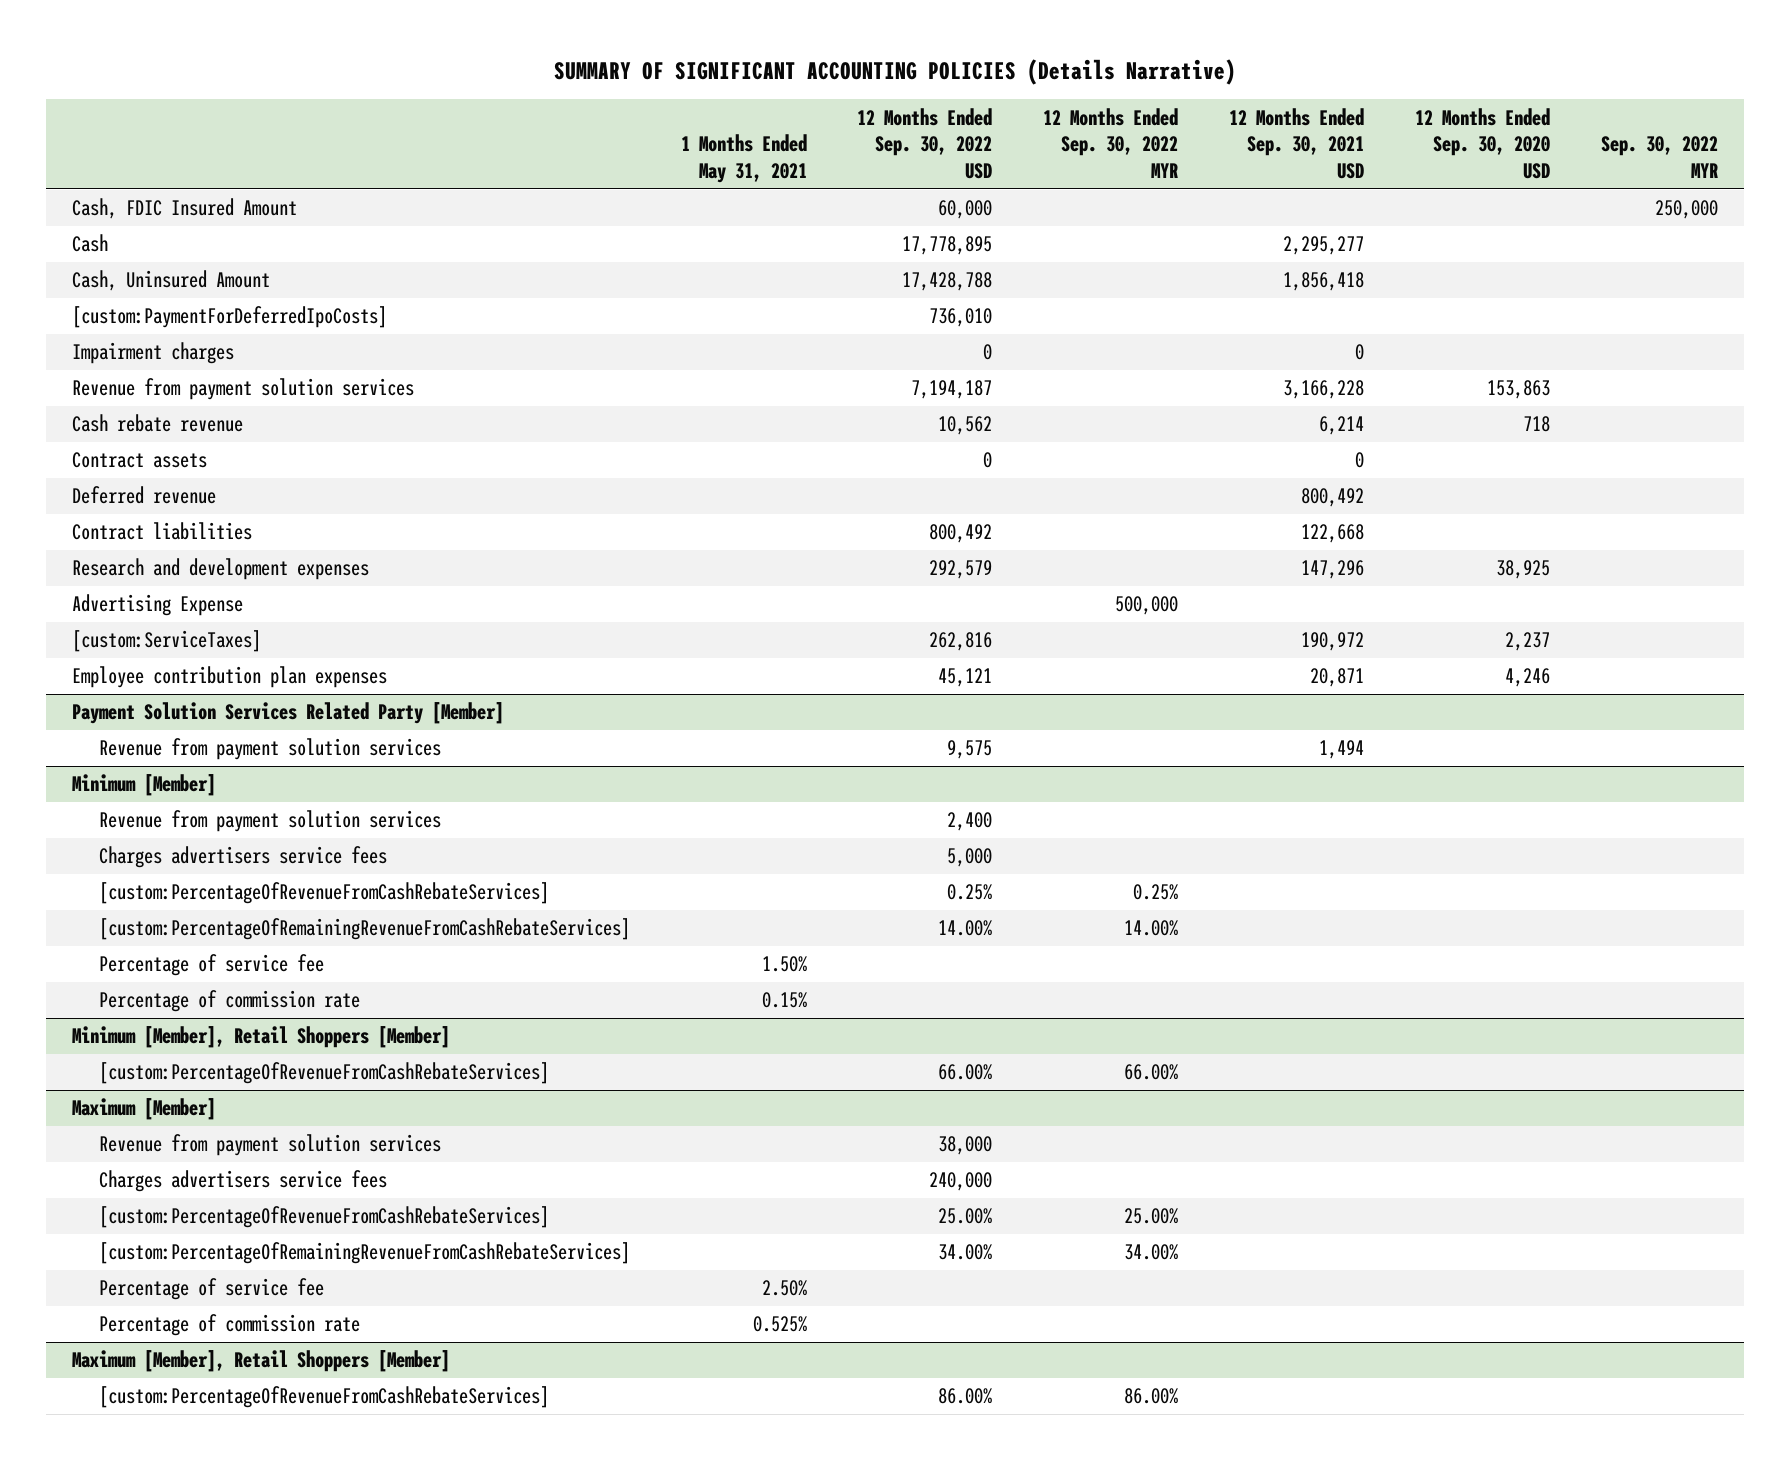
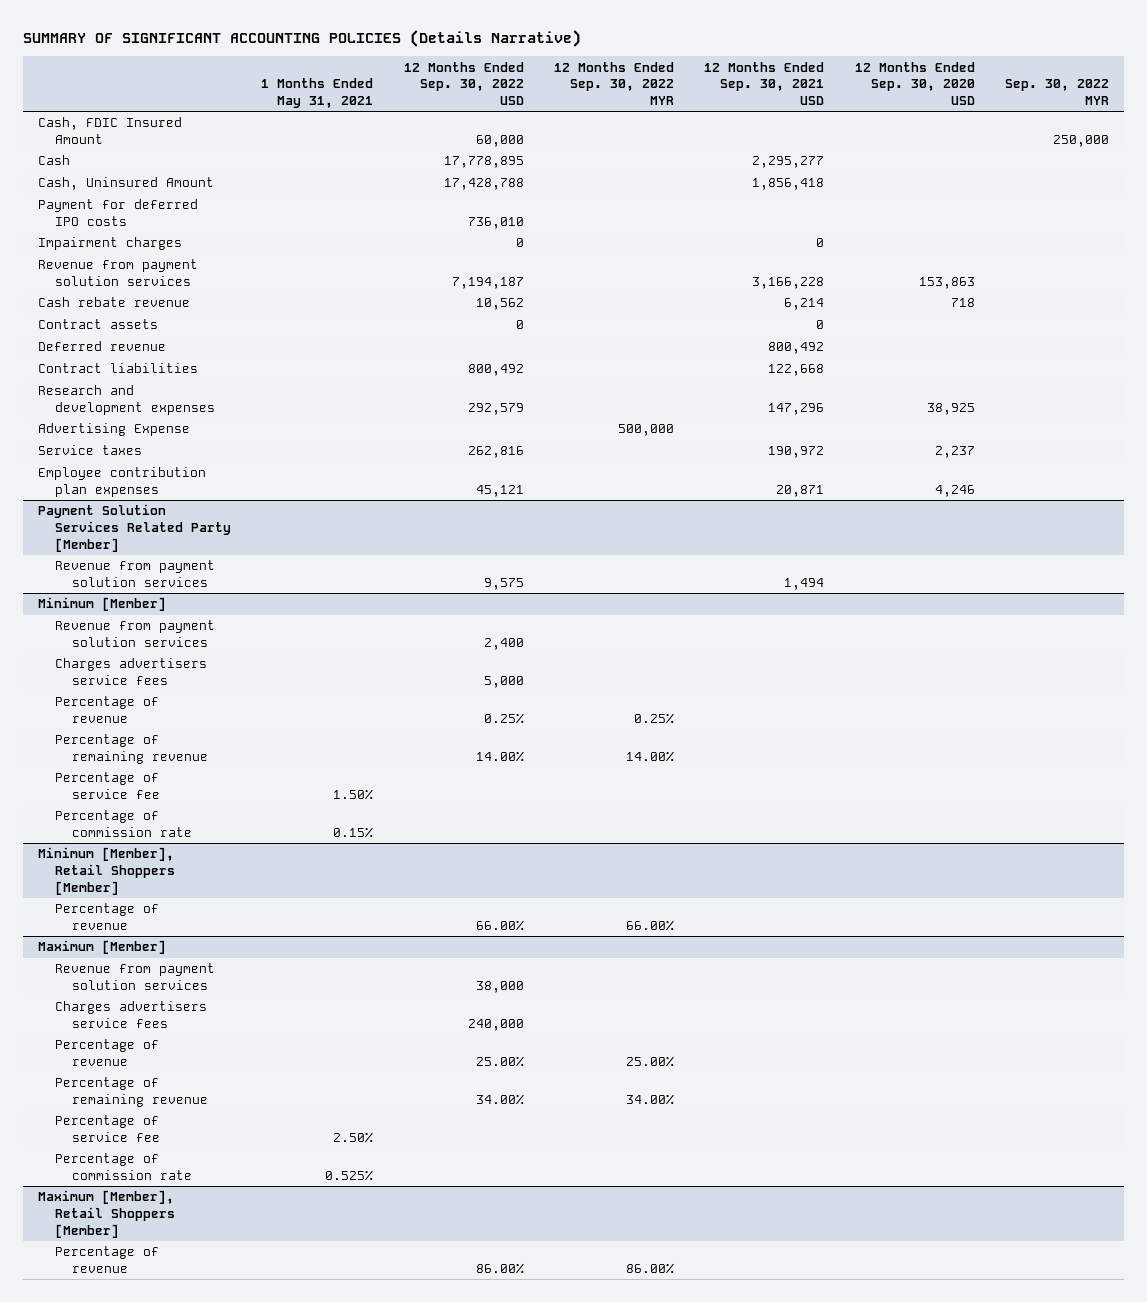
- [custom:PaymentForDeferredIpoCosts] | | 736,010 | | | |
+ Payment for deferred IPO costs | | 736,010 | | | |
- [custom:ServiceTaxes] | | 262,816 | | 190,972 | 2,237 |
+ Service taxes | | 262,816 | | 190,972 | 2,237 |
@ Minimum [Member]
- [custom:PercentageOfRevenueFromCashRebateServices] | | 0.25% | 0.25% | | |
- [custom:PercentageOfRemainingRevenueFromCashRebateServices] | | 14.00% | 14.00% | | |
+ Percentage of revenue | | 0.25% | 0.25% | | |
+ Percentage of remaining revenue | | 14.00% | 14.00% | | |
@ Minimum [Member], Retail Shoppers [Member]
- [custom:PercentageOfRevenueFromCashRebateServices] | | 66.00% | 66.00% | | |
+ Percentage of revenue | | 66.00% | 66.00% | | |
@ Maximum [Member]
- [custom:PercentageOfRevenueFromCashRebateServices] | | 25.00% | 25.00% | | |
- [custom:PercentageOfRemainingRevenueFromCashRebateServices] | | 34.00% | 34.00% | | |
+ Percentage of revenue | | 25.00% | 25.00% | | |
+ Percentage of remaining revenue | | 34.00% | 34.00% | | |
@ Maximum [Member], Retail Shoppers [Member]
- [custom:PercentageOfRevenueFromCashRebateServices] | | 86.00% | 86.00% | | |
+ Percentage of revenue | | 86.00% | 86.00% | | |

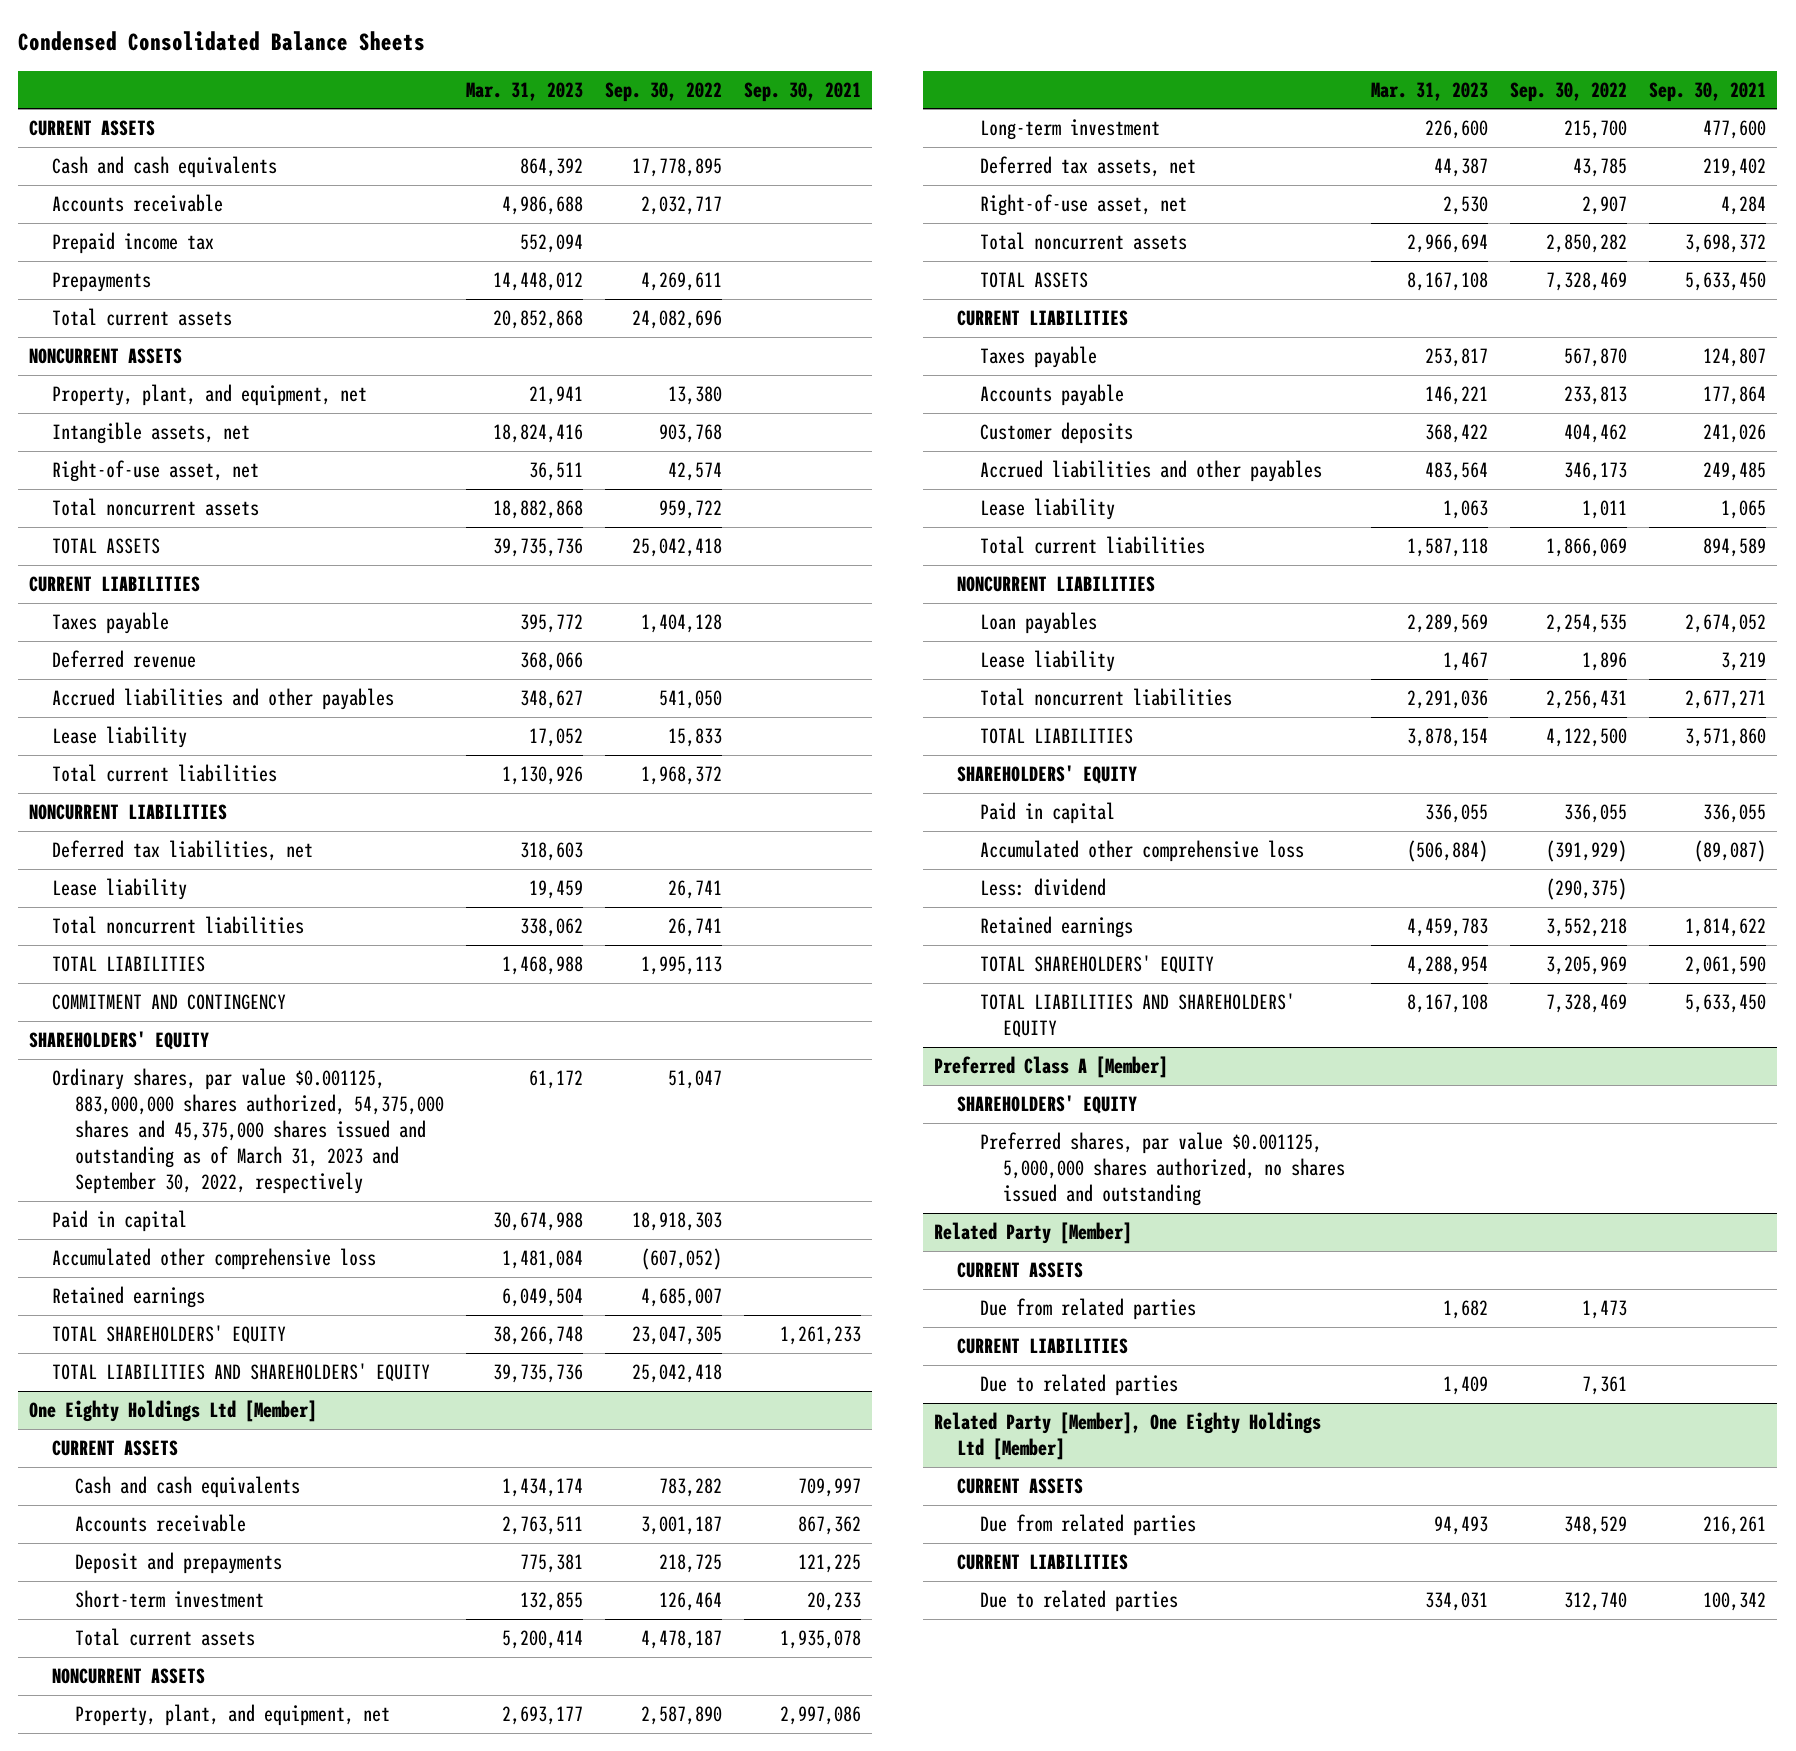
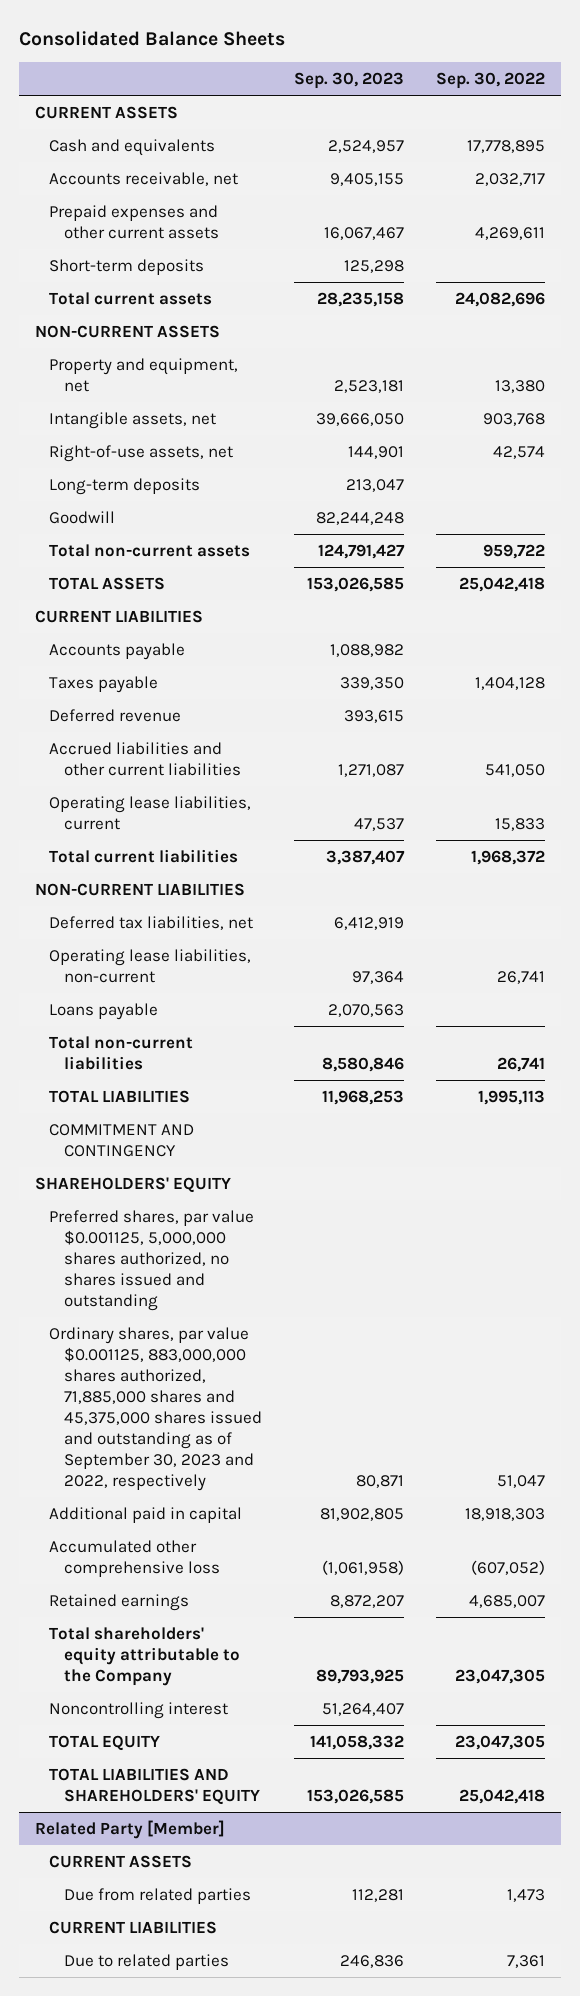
- Condensed Consolidated Balance Sheets
+ Consolidated Balance Sheets
- | Mar. 31, 2023 | Sep. 30, 2022 | Sep. 30, 2021
+ | Sep. 30, 2023 | Sep. 30, 2022
- Cash and cash equivalents | 864,392 | 17,778,895 |
- Accounts receivable | 4,986,688 | 2,032,717 |
- Prepaid income tax | 552,094 | |
- Prepayments | 14,448,012 | 4,269,611 |
+ Cash and equivalents | 2,524,957 | 17,778,895
+ Accounts receivable, net | 9,405,155 | 2,032,717
+ Prepaid expenses and other current assets | 16,067,467 | 4,269,611
+ Short-term deposits | 125,298 |
- NONCURRENT ASSETS
- Property, plant, and equipment, net | 21,941 | 13,380 |
+ NON-CURRENT ASSETS
+ Property and equipment, net | 2,523,181 | 13,380
- Right-of-use asset, net | 36,511 | 42,574 |
- Total noncurrent assets | 18,882,868 | 959,722 |
+ Right-of-use assets, net | 144,901 | 42,574
+ Long-term deposits | 213,047 |
+ Goodwill | 82,244,248 |
+ Total non-current assets | 124,791,427 | 959,722
+ Accounts payable | 1,088,982 |
- Accrued liabilities and other payables | 348,627 | 541,050 |
- Lease liability | 17,052 | 15,833 |
+ Accrued liabilities and other current liabilities | 1,271,087 | 541,050
+ Operating lease liabilities, current | 47,537 | 15,833
- NONCURRENT LIABILITIES
+ NON-CURRENT LIABILITIES
- Lease liability | 19,459 | 26,741 |
- Total noncurrent liabilities | 338,062 | 26,741 |
+ Operating lease liabilities, non-current | 97,364 | 26,741
+ Loans payable | 2,070,563 |
+ Total non-current liabilities | 8,580,846 | 26,741
- Ordinary shares, par value $0.001125, 883,000,000 shares authorized, 54,375,000 shares and 45,375,000 shares issued and outstanding as of March 31, 2023 and September 30, 2022, respectively | 61,172 | 51,047 |
- Paid in capital | 30,674,988 | 18,918,303 |
+ Preferred shares, par value $0.001125, 5,000,000 shares authorized, no shares issued and outstanding
+ Ordinary shares, par value $0.001125, 883,000,000 shares authorized, 71,885,000 shares and 45,375,000 shares issued and outstanding as of September 30, 2023 and 2022, respectively | 80,871 | 51,047
+ Additional paid in capital | 81,902,805 | 18,918,303
- TOTAL SHAREHOLDERS' EQUITY | 38,266,748 | 23,047,305 | 1,261,233
+ Total shareholders' equity attributable to the Company | 89,793,925 | 23,047,305
+ Noncontrolling interest | 51,264,407 |
+ TOTAL EQUITY | 141,058,332 | 23,047,305
- One Eighty Holdings Ltd [Member]
- CURRENT ASSETS
- Cash and cash equivalents | 1,434,174 | 783,282 | 709,997
- Accounts receivable | 2,763,511 | 3,001,187 | 867,362
- Deposit and prepayments | 775,381 | 218,725 | 121,225
- Short-term investment | 132,855 | 126,464 | 20,233
- Total current assets | 5,200,414 | 4,478,187 | 1,935,078
- NONCURRENT ASSETS
- Property, plant, and equipment, net | 2,693,177 | 2,587,890 | 2,997,086
- Long-term investment | 226,600 | 215,700 | 477,600
- Deferred tax assets, net | 44,387 | 43,785 | 219,402
- Right-of-use asset, net | 2,530 | 2,907 | 4,284
- Total noncurrent assets | 2,966,694 | 2,850,282 | 3,698,372
- TOTAL ASSETS | 8,167,108 | 7,328,469 | 5,633,450
- CURRENT LIABILITIES
- Taxes payable | 253,817 | 567,870 | 124,807
- Accounts payable | 146,221 | 233,813 | 177,864
- Customer deposits | 368,422 | 404,462 | 241,026
- Accrued liabilities and other payables | 483,564 | 346,173 | 249,485
- Lease liability | 1,063 | 1,011 | 1,065
- Total current liabilities | 1,587,118 | 1,866,069 | 894,589
- NONCURRENT LIABILITIES
- Loan payables | 2,289,569 | 2,254,535 | 2,674,052
- Lease liability | 1,467 | 1,896 | 3,219
- Total noncurrent liabilities | 2,291,036 | 2,256,431 | 2,677,271
- TOTAL LIABILITIES | 3,878,154 | 4,122,500 | 3,571,860
- SHAREHOLDERS' EQUITY
- Paid in capital | 336,055 | 336,055 | 336,055
- Accumulated other comprehensive loss | (506,884) | (391,929) | (89,087)
- Less: dividend | | (290,375) |
- Retained earnings | 4,459,783 | 3,552,218 | 1,814,622
- TOTAL SHAREHOLDERS' EQUITY | 4,288,954 | 3,205,969 | 2,061,590
- TOTAL LIABILITIES AND SHAREHOLDERS' EQUITY | 8,167,108 | 7,328,469 | 5,633,450
- Preferred Class A [Member]
- SHAREHOLDERS' EQUITY
- Preferred shares, par value $0.001125, 5,000,000 shares authorized, no shares issued and outstanding
- Related Party [Member], One Eighty Holdings Ltd [Member]
- CURRENT ASSETS
- Due from related parties | 94,493 | 348,529 | 216,261
- CURRENT LIABILITIES
- Due to related parties | 334,031 | 312,740 | 100,342

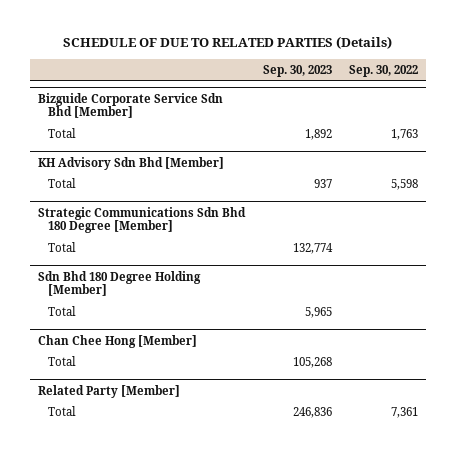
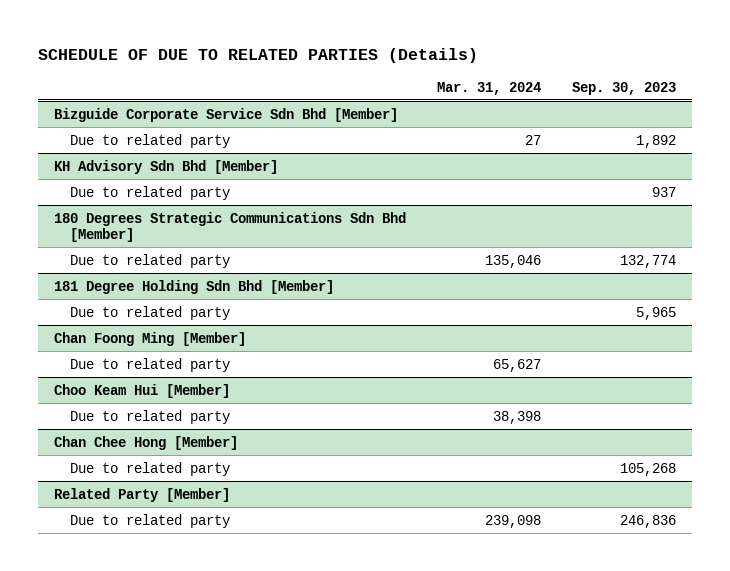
- | Sep. 30, 2023 | Sep. 30, 2022
+ | Mar. 31, 2024 | Sep. 30, 2023
@ Bizguide Corporate Service Sdn Bhd [Member]
- Total | 1,892 | 1,763
+ Due to related party | 27 | 1,892
@ KH Advisory Sdn Bhd [Member]
- Total | 937 | 5,598
- Strategic Communications Sdn Bhd 180 Degree [Member]
- Total | 132,774 |
- Sdn Bhd 180 Degree Holding [Member]
- Total | 5,965 |
@ KH Advisory Sdn Bhd [Member]
+ Due to related party | | 937
+ 180 Degrees Strategic Communications Sdn Bhd [Member]
+ Due to related party | 135,046 | 132,774
+ 181 Degree Holding Sdn Bhd [Member]
+ Due to related party | | 5,965
+ Chan Foong Ming [Member]
+ Due to related party | 65,627 |
+ Choo Keam Hui [Member]
+ Due to related party | 38,398 |
@ Chan Chee Hong [Member]
- Total | 105,268 |
+ Due to related party | | 105,268
@ Related Party [Member]
- Total | 246,836 | 7,361
+ Due to related party | 239,098 | 246,836

